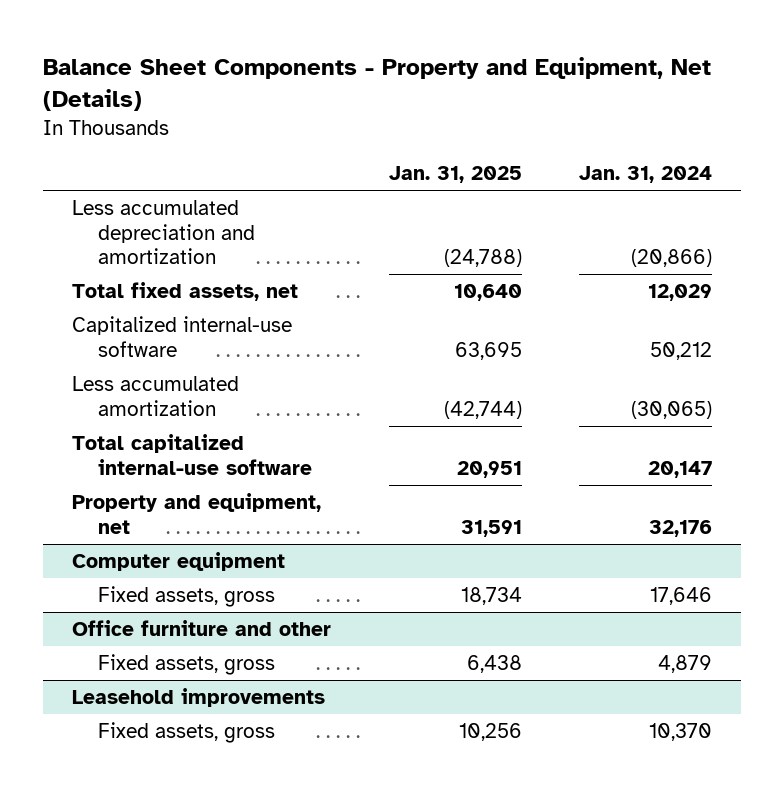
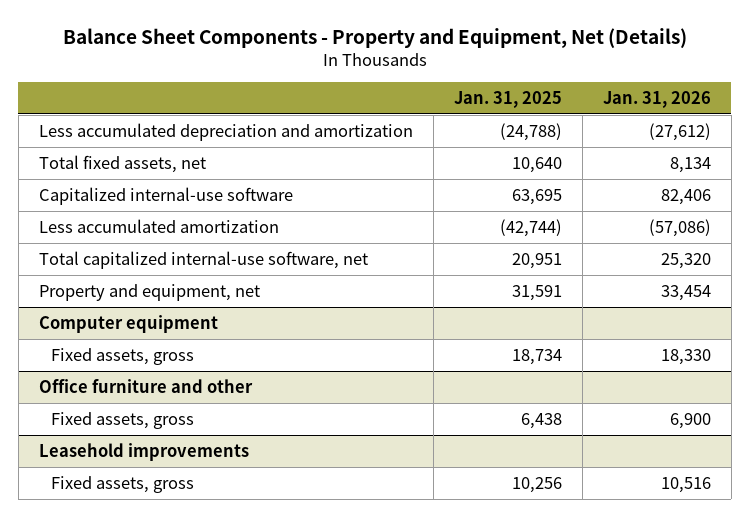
- | Jan. 31, 2025 | Jan. 31, 2024
+ | Jan. 31, 2025 | Jan. 31, 2026
- Total capitalized internal-use software | 20,951 | 20,147
+ Total capitalized internal-use software, net | 20,951 | 25,320

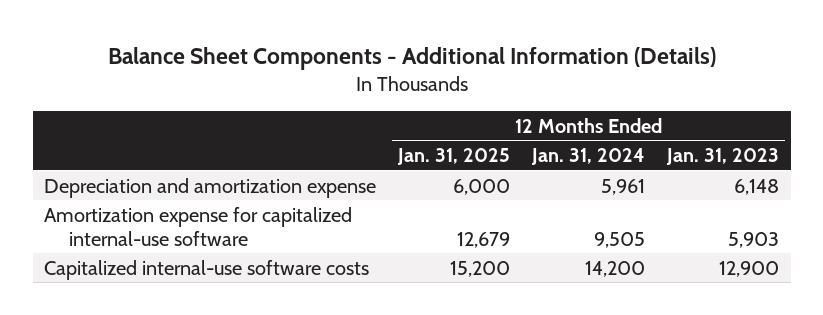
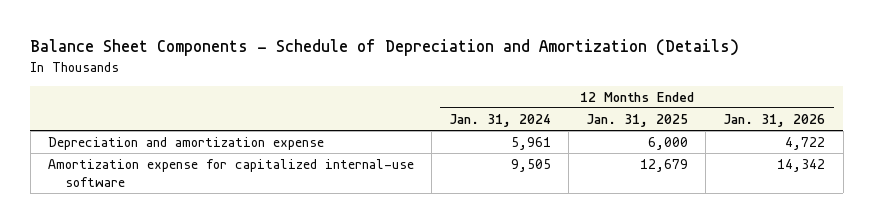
- Balance Sheet Components - Additional Information (Details)
+ Balance Sheet Components - Schedule of Depreciation and Amortization (Details)
- | 12 Months Ended Jan. 31, 2025 | 12 Months Ended Jan. 31, 2024 | 12 Months Ended Jan. 31, 2023
+ | 12 Months Ended Jan. 31, 2024 | 12 Months Ended Jan. 31, 2025 | 12 Months Ended Jan. 31, 2026
- Capitalized internal-use software costs | 15,200 | 14,200 | 12,900

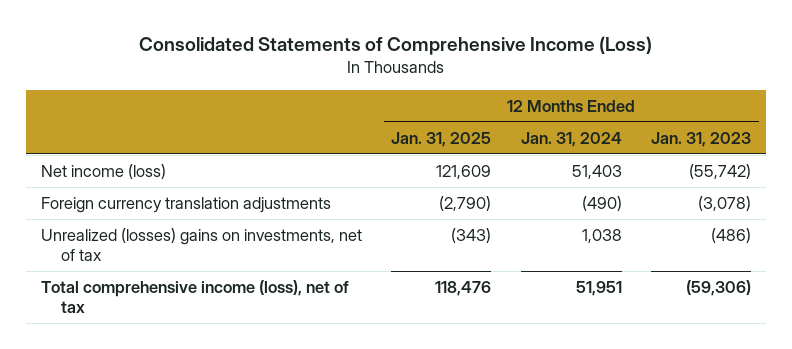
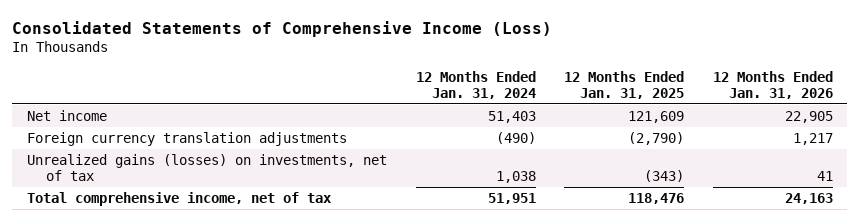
- | 12 Months Ended Jan. 31, 2025 | 12 Months Ended Jan. 31, 2024 | 12 Months Ended Jan. 31, 2023
+ | 12 Months Ended Jan. 31, 2024 | 12 Months Ended Jan. 31, 2025 | 12 Months Ended Jan. 31, 2026
- Net income (loss) | 121,609 | 51,403 | (55,742)
+ Net income | 51,403 | 121,609 | 22,905
- Unrealized (losses) gains on investments, net of tax | (343) | 1,038 | (486)
- Total comprehensive income (loss), net of tax | 118,476 | 51,951 | (59,306)
+ Unrealized gains (losses) on investments, net of tax | 1,038 | (343) | 41
+ Total comprehensive income, net of tax | 51,951 | 118,476 | 24,163

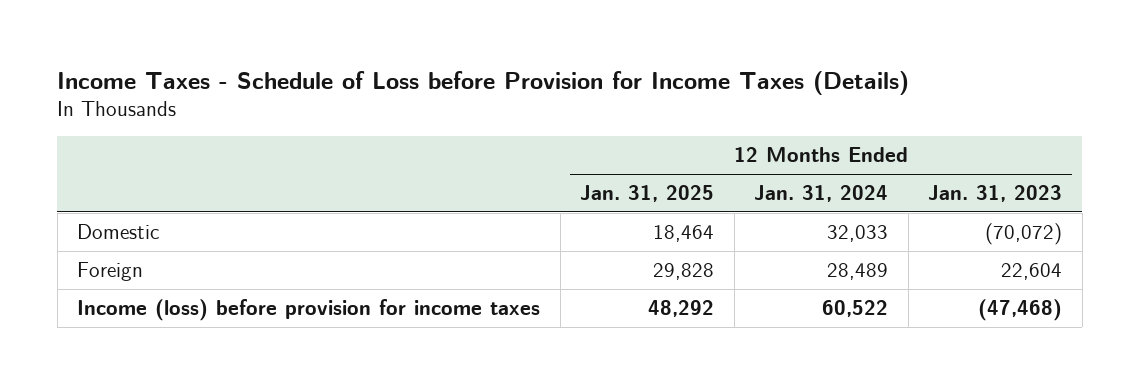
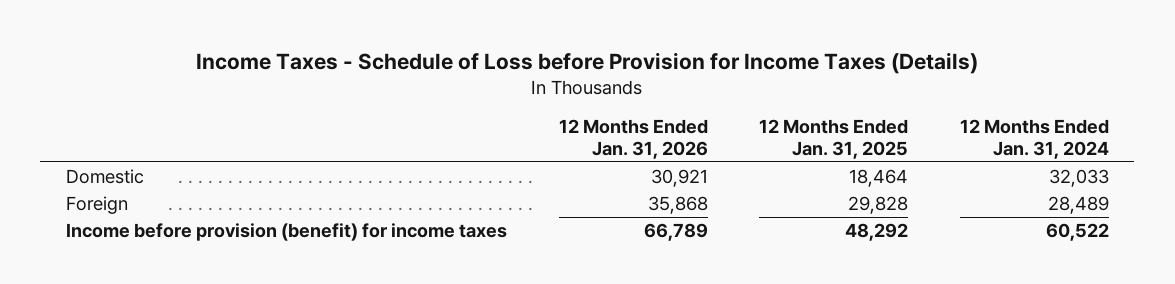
- | 12 Months Ended Jan. 31, 2025 | 12 Months Ended Jan. 31, 2024 | 12 Months Ended Jan. 31, 2023
+ | 12 Months Ended Jan. 31, 2026 | 12 Months Ended Jan. 31, 2025 | 12 Months Ended Jan. 31, 2024
- Income (loss) before provision for income taxes | 48,292 | 60,522 | (47,468)
+ Income before provision (benefit) for income taxes | 66,789 | 48,292 | 60,522

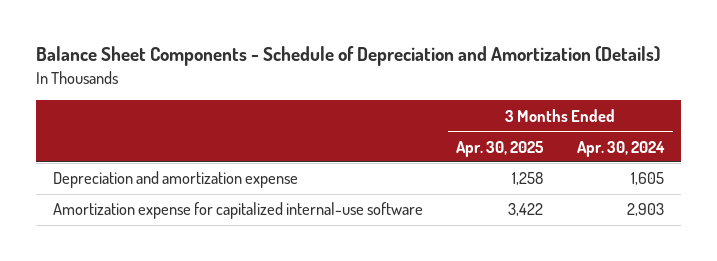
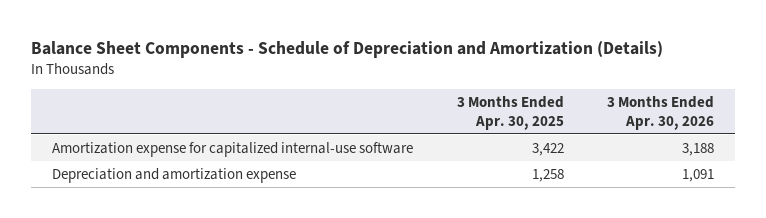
- | 3 Months Ended Apr. 30, 2025 | 3 Months Ended Apr. 30, 2024
+ | 3 Months Ended Apr. 30, 2025 | 3 Months Ended Apr. 30, 2026
moved down: Depreciation and amortization expense | 1,258 | 1,091

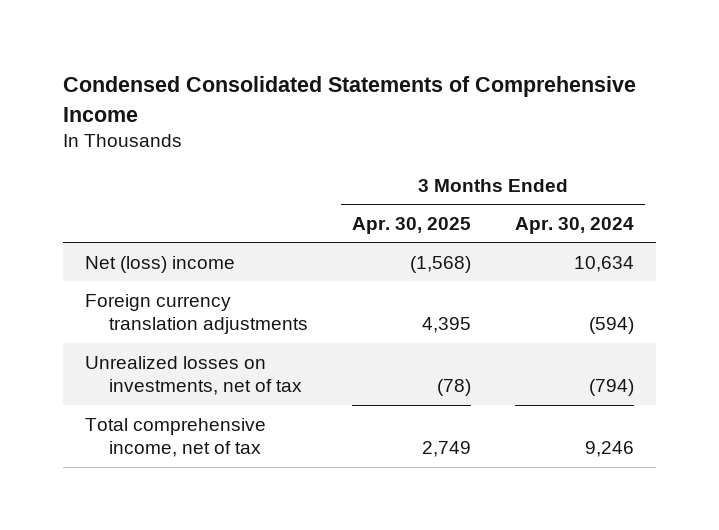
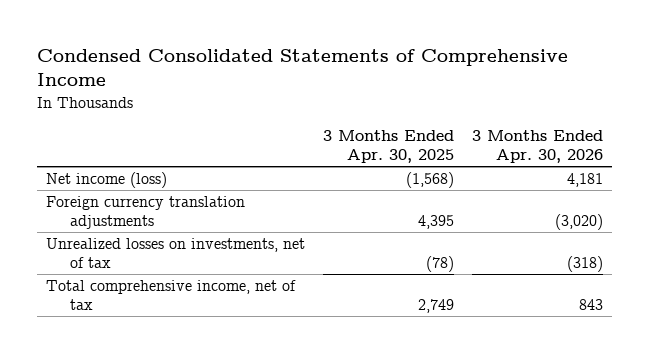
- | 3 Months Ended Apr. 30, 2025 | 3 Months Ended Apr. 30, 2024
+ | 3 Months Ended Apr. 30, 2025 | 3 Months Ended Apr. 30, 2026
- Net (loss) income | (1,568) | 10,634
+ Net income (loss) | (1,568) | 4,181

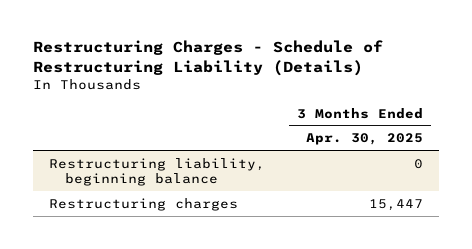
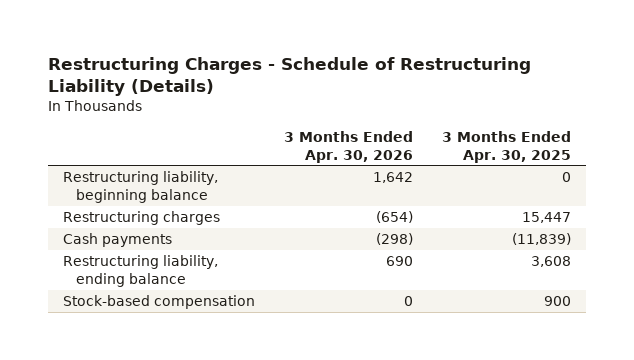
- | 3 Months Ended Apr. 30, 2025
+ | 3 Months Ended Apr. 30, 2026 | 3 Months Ended Apr. 30, 2025
+ Cash payments | (298) | (11,839)
+ Restructuring liability, ending balance | 690 | 3,608
+ Stock-based compensation | 0 | 900

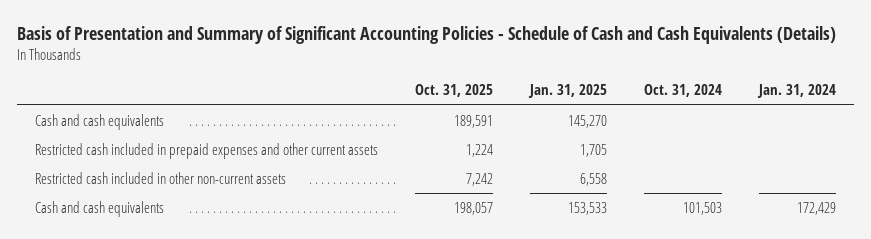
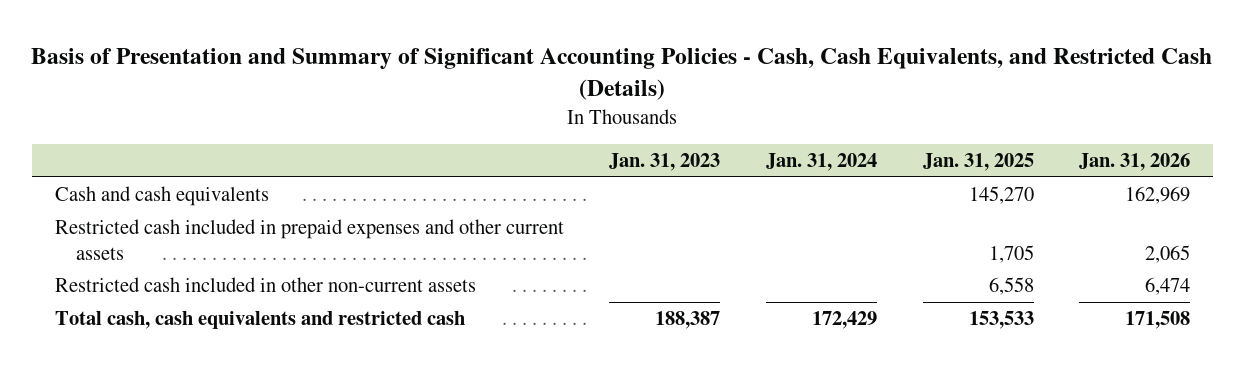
- Basis of Presentation and Summary of Significant Accounting Policies - Schedule of Cash and Cash Equivalents (Details)
+ Basis of Presentation and Summary of Significant Accounting Policies - Cash, Cash Equivalents, and Restricted Cash (Details)
- | Oct. 31, 2025 | Jan. 31, 2025 | Oct. 31, 2024 | Jan. 31, 2024
+ | Jan. 31, 2023 | Jan. 31, 2024 | Jan. 31, 2025 | Jan. 31, 2026
- Cash and cash equivalents | 198,057 | 153,533 | 101,503 | 172,429
+ Total cash, cash equivalents and restricted cash | 188,387 | 172,429 | 153,533 | 171,508

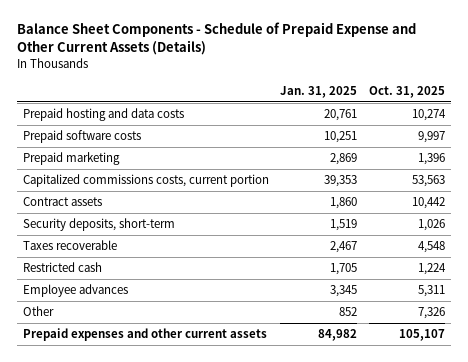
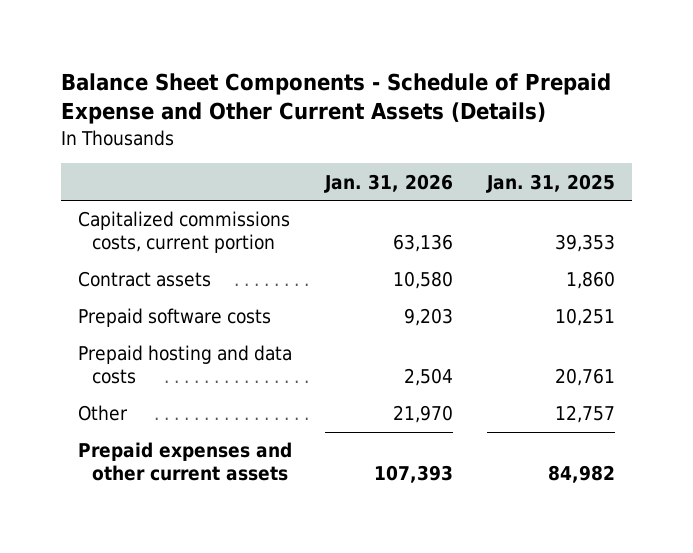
- | Jan. 31, 2025 | Oct. 31, 2025
+ | Jan. 31, 2026 | Jan. 31, 2025
- Prepaid marketing | 2,869 | 1,396
- Security deposits, short-term | 1,519 | 1,026
- Taxes recoverable | 2,467 | 4,548
- Restricted cash | 1,705 | 1,224
- Employee advances | 3,345 | 5,311
- Other | 852 | 7,326
moved down: Prepaid software costs | 9,203 | 10,251
moved down: Prepaid hosting and data costs | 2,504 | 20,761
+ Other | 21,970 | 12,757

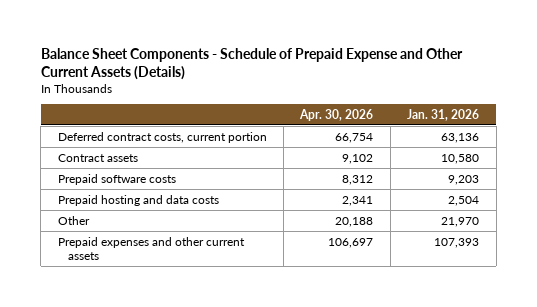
- | Jan. 31, 2026 | Jan. 31, 2025
+ | Apr. 30, 2026 | Jan. 31, 2026
- Capitalized commissions costs, current portion | 63,136 | 39,353
+ Deferred contract costs, current portion | 66,754 | 63,136

